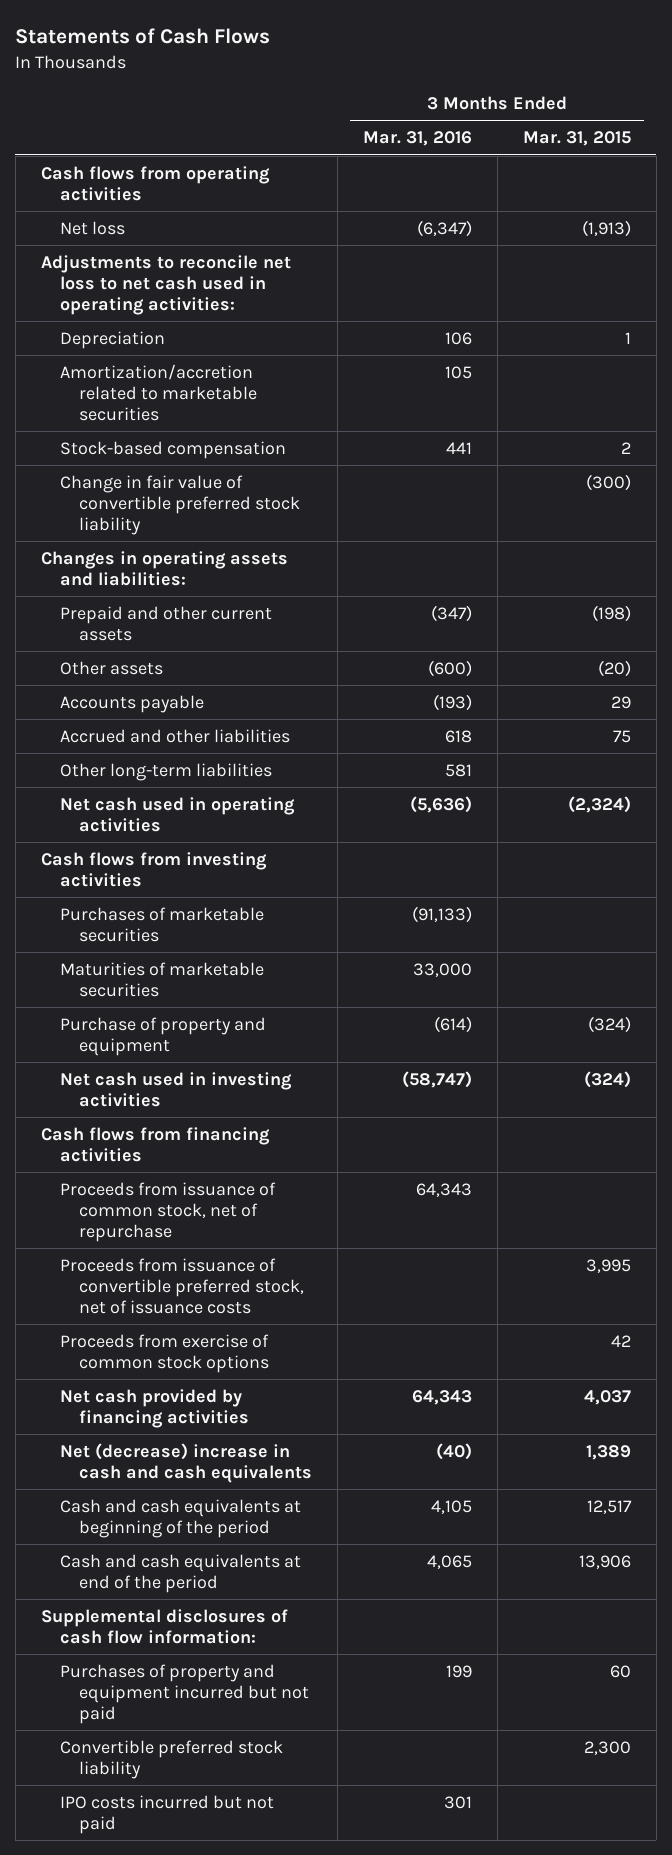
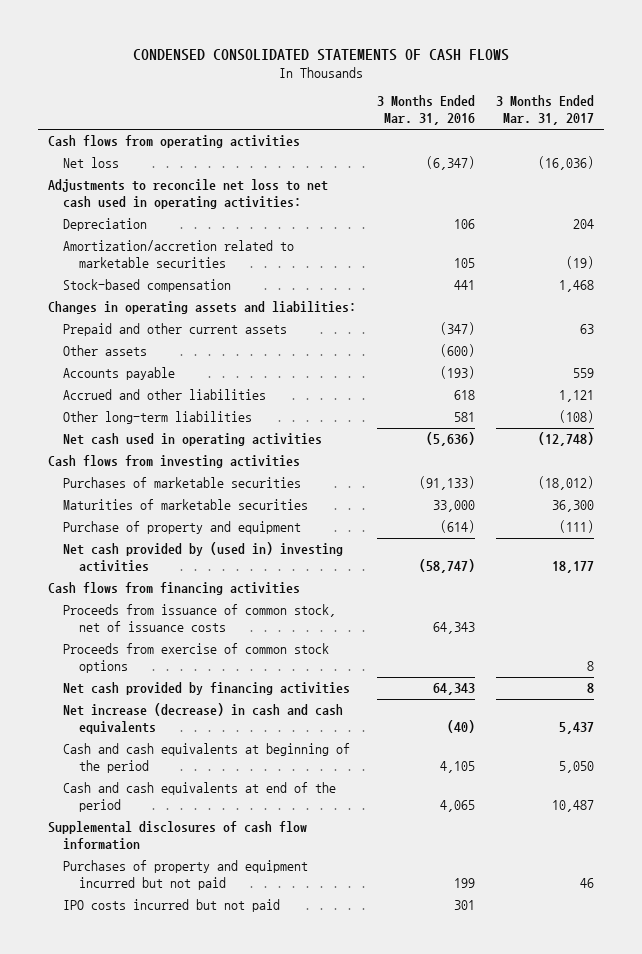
- Statements of Cash Flows
+ CONDENSED CONSOLIDATED STATEMENTS OF CASH FLOWS
- | 3 Months Ended Mar. 31, 2016 | 3 Months Ended Mar. 31, 2015
+ | 3 Months Ended Mar. 31, 2016 | 3 Months Ended Mar. 31, 2017
- Change in fair value of convertible preferred stock liability | | (300)
- Net cash used in investing activities | (58,747) | (324)
+ Net cash provided by (used in) investing activities | (58,747) | 18,177
- Proceeds from issuance of common stock, net of repurchase | 64,343 |
- Proceeds from issuance of convertible preferred stock, net of issuance costs | | 3,995
+ Proceeds from issuance of common stock, net of issuance costs | 64,343 |
- Net (decrease) increase in cash and cash equivalents | (40) | 1,389
+ Net increase (decrease) in cash and cash equivalents | (40) | 5,437
- Supplemental disclosures of cash flow information:
+ Supplemental disclosures of cash flow information
- Convertible preferred stock liability | | 2,300

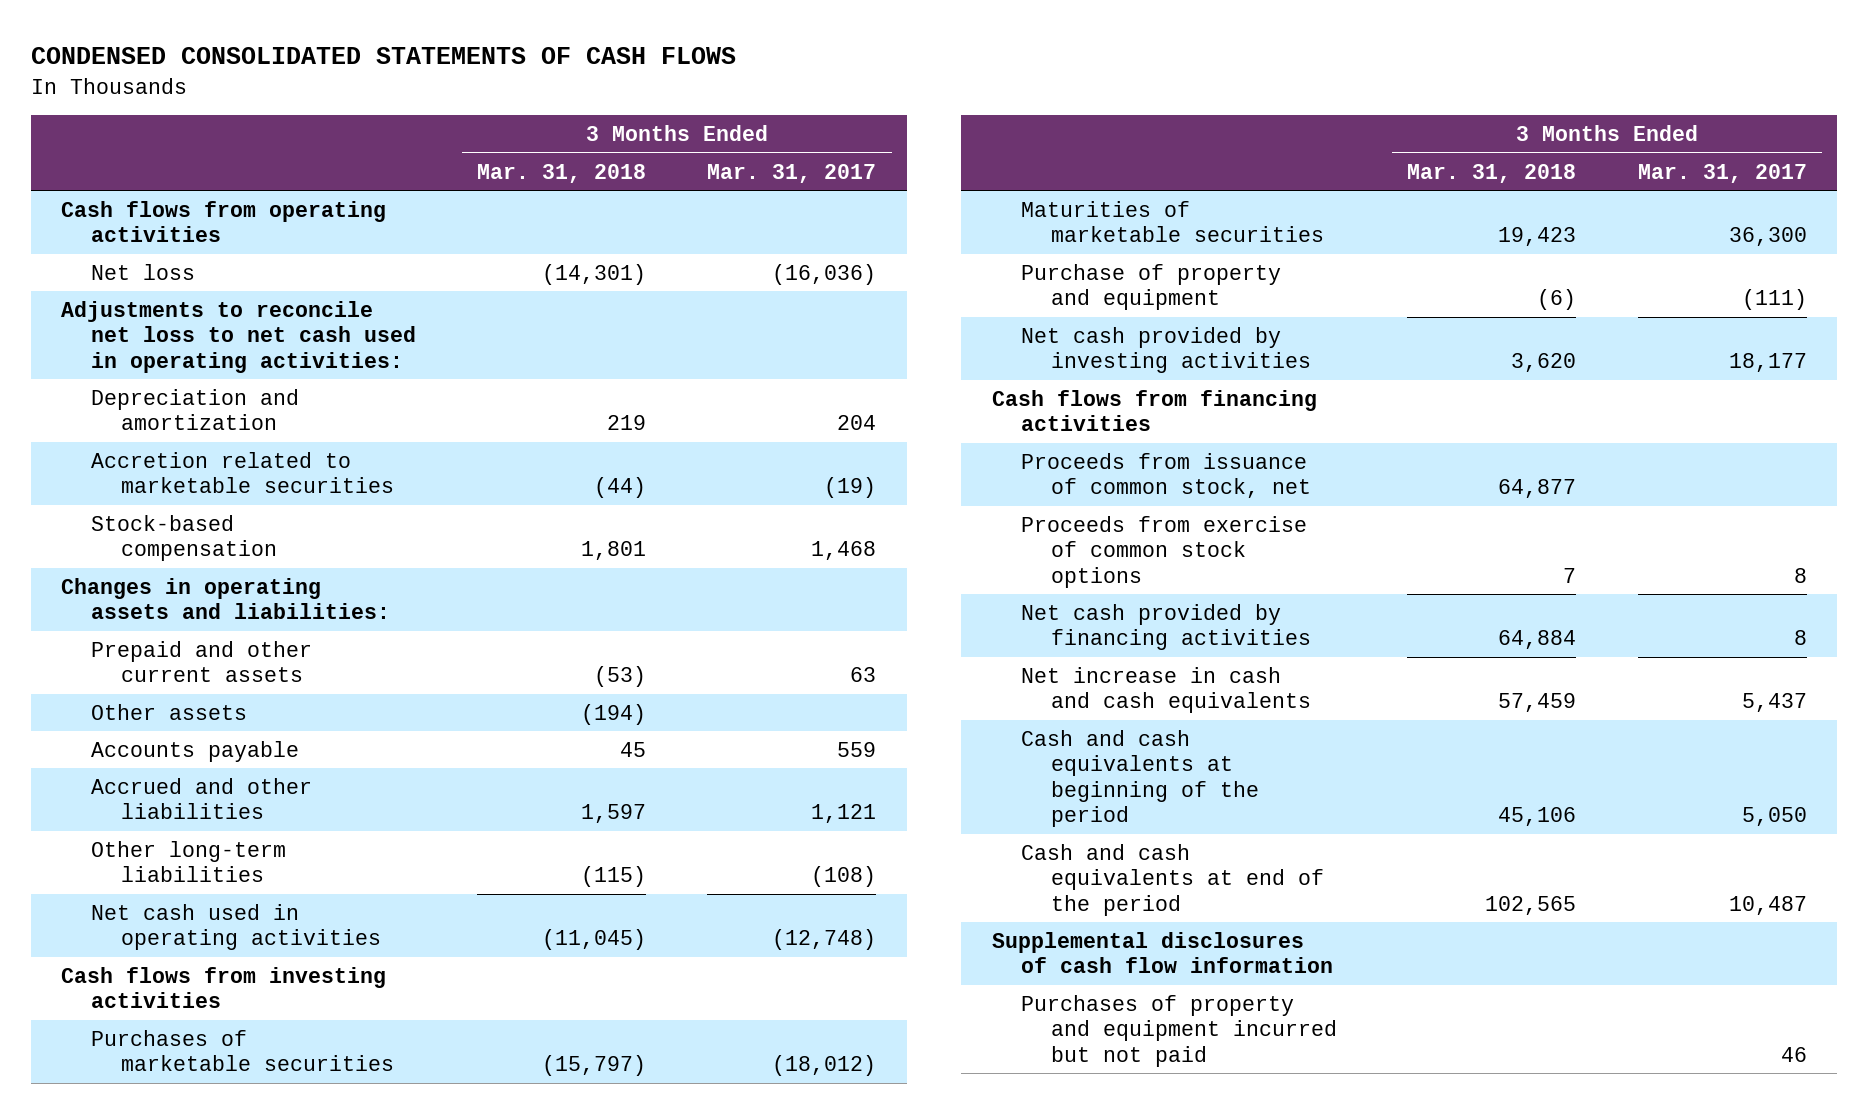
- | 3 Months Ended Mar. 31, 2016 | 3 Months Ended Mar. 31, 2017
+ | 3 Months Ended Mar. 31, 2018 | 3 Months Ended Mar. 31, 2017
- Depreciation | 106 | 204
- Amortization/accretion related to marketable securities | 105 | (19)
+ Depreciation and amortization | 219 | 204
+ Accretion related to marketable securities | (44) | (19)
- Net cash provided by (used in) investing activities | (58,747) | 18,177
+ Net cash provided by investing activities | 3,620 | 18,177
- Proceeds from issuance of common stock, net of issuance costs | 64,343 |
+ Proceeds from issuance of common stock, net | 64,877 |
- Net increase (decrease) in cash and cash equivalents | (40) | 5,437
+ Net increase in cash and cash equivalents | 57,459 | 5,437
- IPO costs incurred but not paid | 301 |

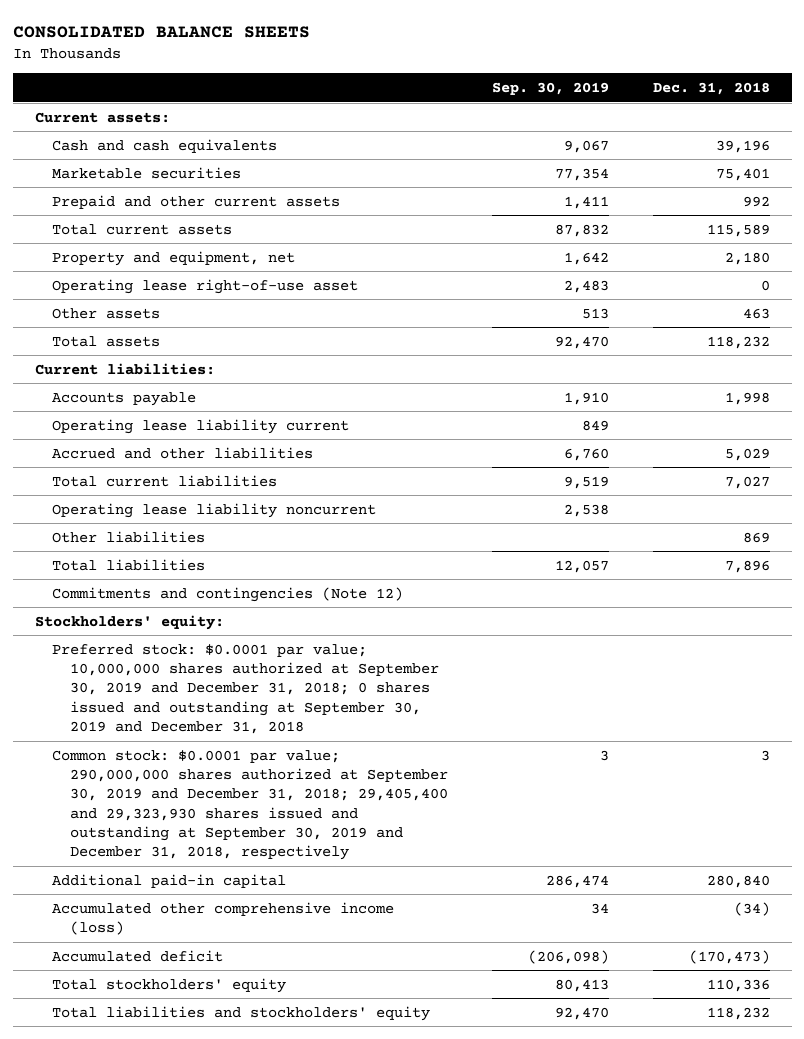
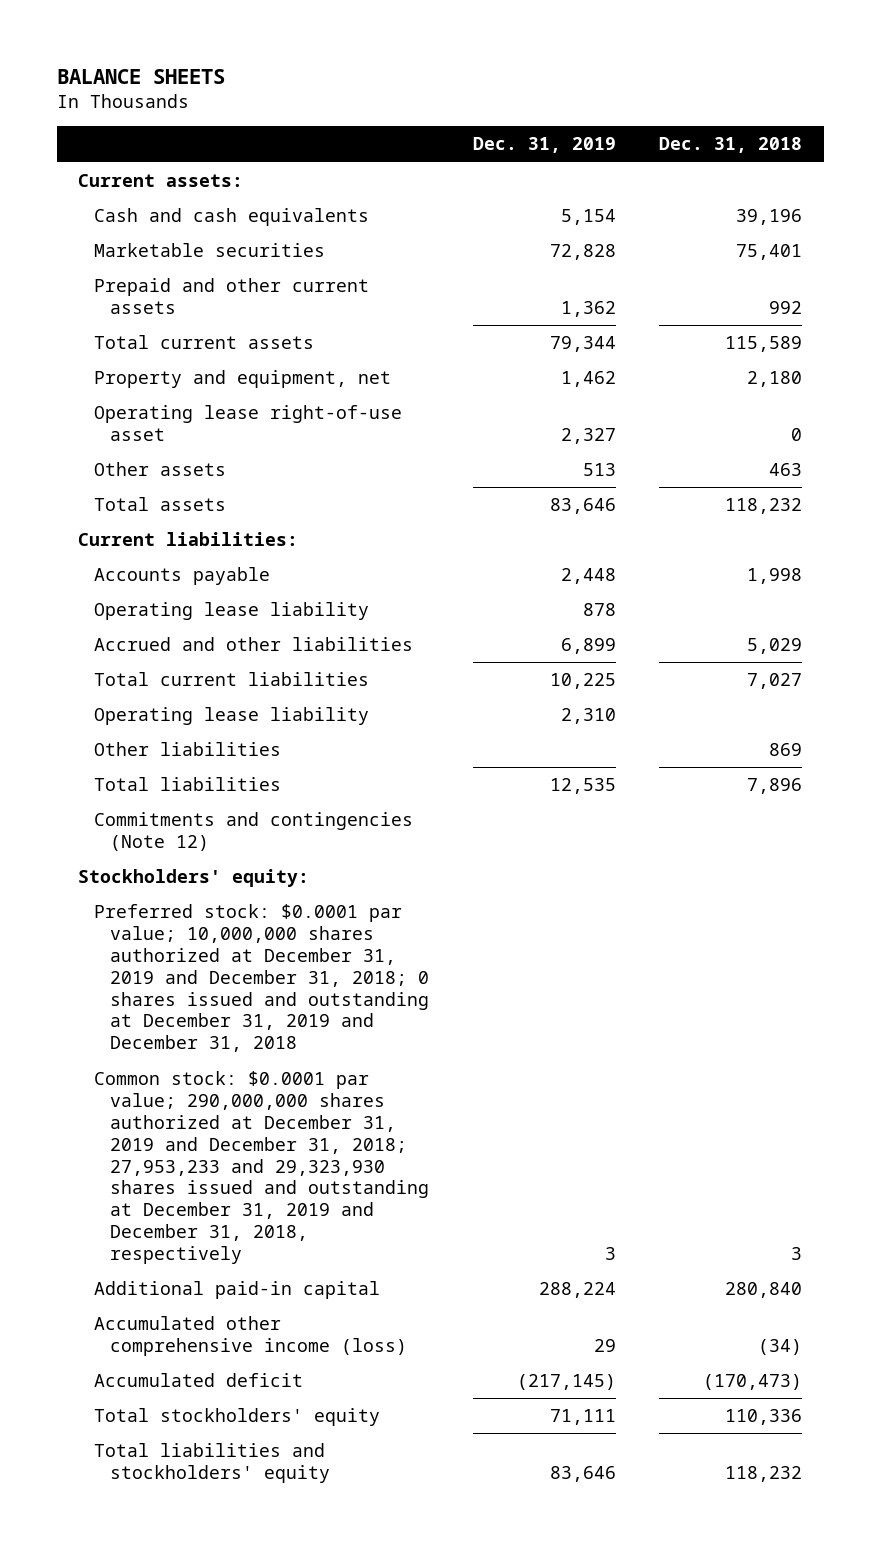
- CONSOLIDATED BALANCE SHEETS
+ BALANCE SHEETS
- | Sep. 30, 2019 | Dec. 31, 2018
+ | Dec. 31, 2019 | Dec. 31, 2018
- Operating lease liability current | 849 |
+ Operating lease liability | 878 |
- Operating lease liability noncurrent | 2,538 |
+ Operating lease liability | 2,310 |
- Preferred stock: $0.0001 par value; 10,000,000 shares authorized at September 30, 2019 and December 31, 2018; 0 shares issued and outstanding at September 30, 2019 and December 31, 2018
- Common stock: $0.0001 par value; 290,000,000 shares authorized at September 30, 2019 and December 31, 2018; 29,405,400 and 29,323,930 shares issued and outstanding at September 30, 2019 and December 31, 2018, respectively | 3 | 3
+ Preferred stock: $0.0001 par value; 10,000,000 shares authorized at December 31, 2019 and December 31, 2018; 0 shares issued and outstanding at December 31, 2019 and December 31, 2018
+ Common stock: $0.0001 par value; 290,000,000 shares authorized at December 31, 2019 and December 31, 2018; 27,953,233 and 29,323,930 shares issued and outstanding at December 31, 2019 and December 31, 2018, respectively | 3 | 3

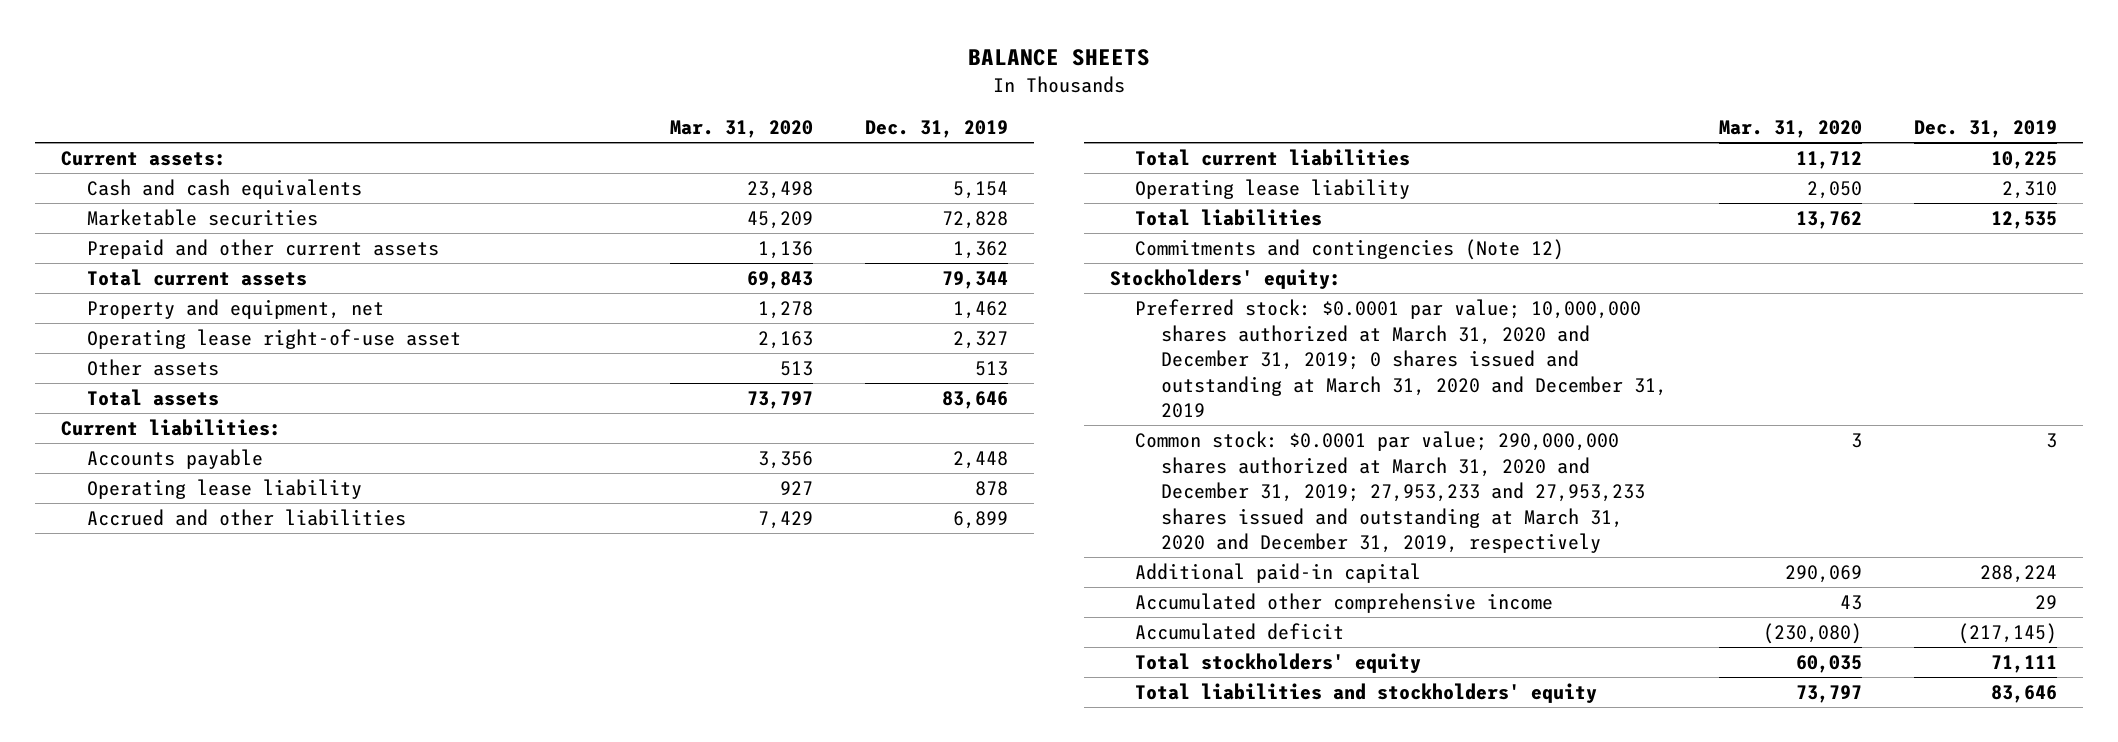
- | Dec. 31, 2019 | Dec. 31, 2018
+ | Mar. 31, 2020 | Dec. 31, 2019
- Other liabilities | | 869
- Preferred stock: $0.0001 par value; 10,000,000 shares authorized at December 31, 2019 and December 31, 2018; 0 shares issued and outstanding at December 31, 2019 and December 31, 2018
- Common stock: $0.0001 par value; 290,000,000 shares authorized at December 31, 2019 and December 31, 2018; 27,953,233 and 29,323,930 shares issued and outstanding at December 31, 2019 and December 31, 2018, respectively | 3 | 3
+ Preferred stock: $0.0001 par value; 10,000,000 shares authorized at March 31, 2020 and December 31, 2019; 0 shares issued and outstanding at March 31, 2020 and December 31, 2019
+ Common stock: $0.0001 par value; 290,000,000 shares authorized at March 31, 2020 and December 31, 2019; 27,953,233 and 27,953,233 shares issued and outstanding at March 31, 2020 and December 31, 2019, respectively | 3 | 3
- Accumulated other comprehensive income (loss) | 29 | (34)
+ Accumulated other comprehensive income | 43 | 29

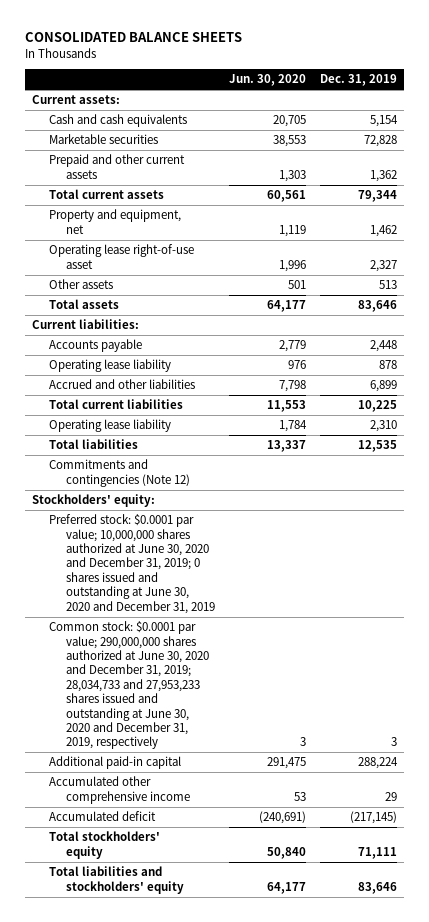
- BALANCE SHEETS
+ CONSOLIDATED BALANCE SHEETS
- | Mar. 31, 2020 | Dec. 31, 2019
+ | Jun. 30, 2020 | Dec. 31, 2019
- Preferred stock: $0.0001 par value; 10,000,000 shares authorized at March 31, 2020 and December 31, 2019; 0 shares issued and outstanding at March 31, 2020 and December 31, 2019
- Common stock: $0.0001 par value; 290,000,000 shares authorized at March 31, 2020 and December 31, 2019; 27,953,233 and 27,953,233 shares issued and outstanding at March 31, 2020 and December 31, 2019, respectively | 3 | 3
+ Preferred stock: $0.0001 par value; 10,000,000 shares authorized at June 30, 2020 and December 31, 2019; 0 shares issued and outstanding at June 30, 2020 and December 31, 2019
+ Common stock: $0.0001 par value; 290,000,000 shares authorized at June 30, 2020 and December 31, 2019; 28,034,733 and 27,953,233 shares issued and outstanding at June 30, 2020 and December 31, 2019, respectively | 3 | 3

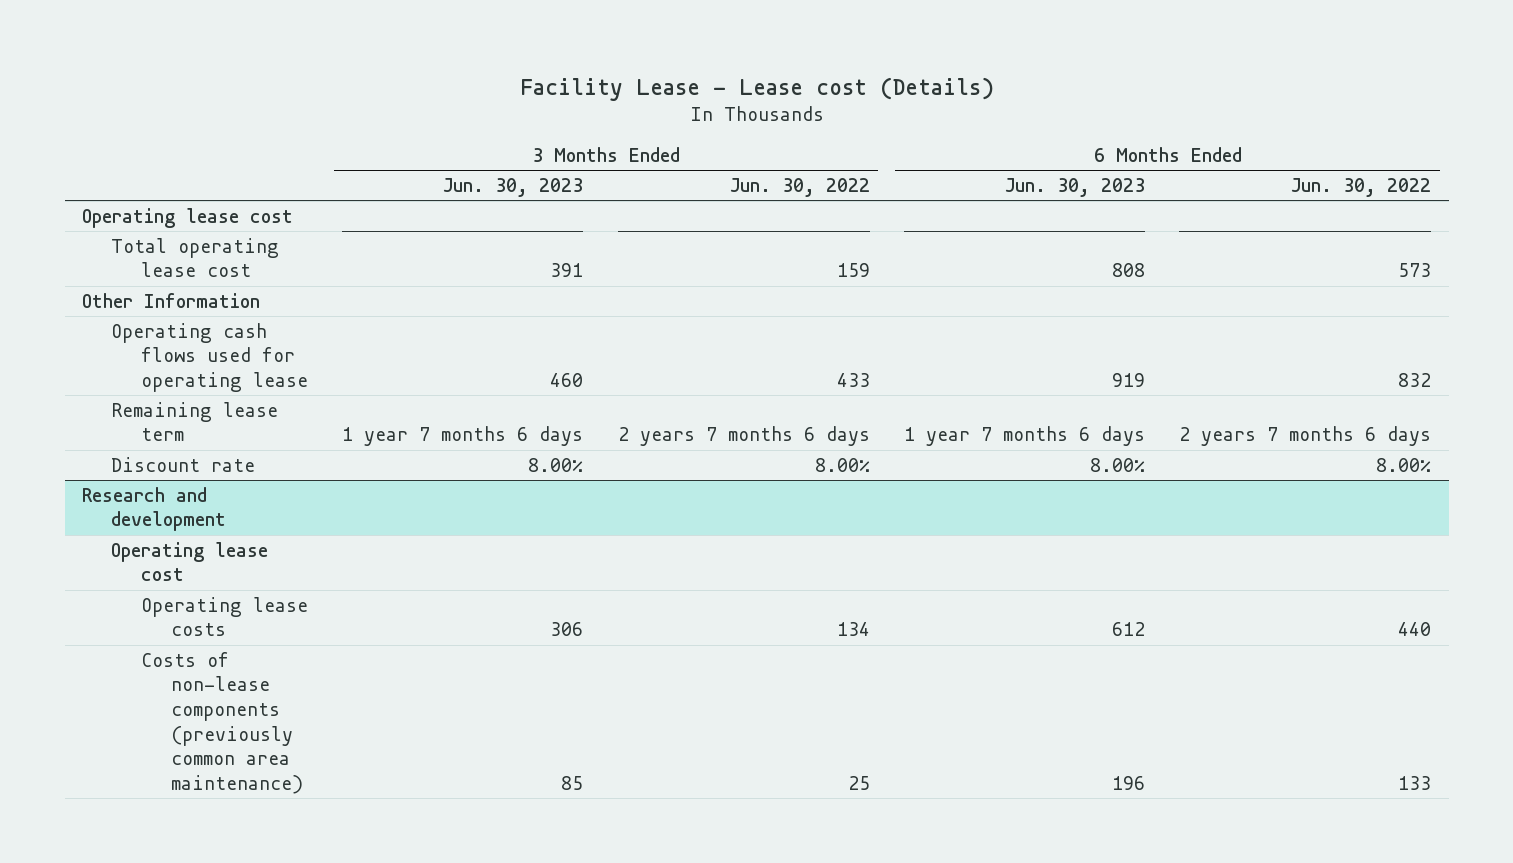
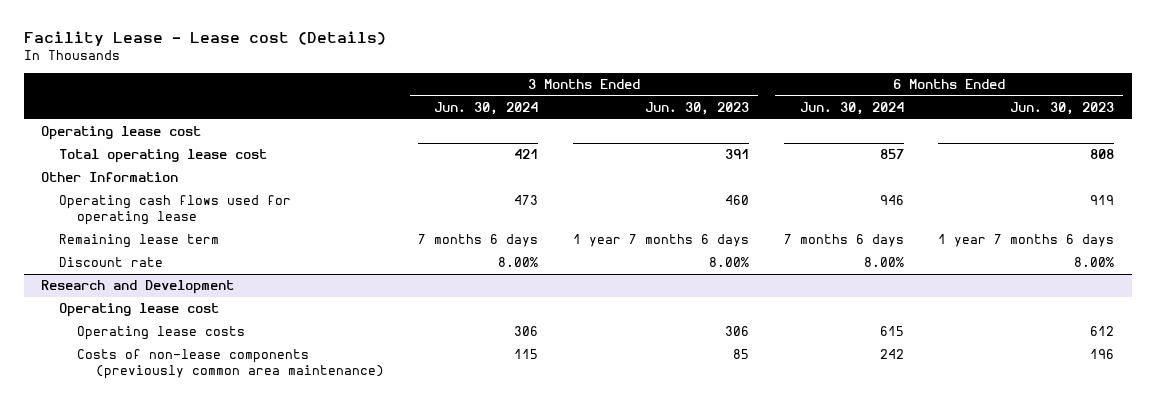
- | 3 Months Ended Jun. 30, 2023 | 3 Months Ended Jun. 30, 2022 | 6 Months Ended Jun. 30, 2023 | 6 Months Ended Jun. 30, 2022
+ | 3 Months Ended Jun. 30, 2024 | 3 Months Ended Jun. 30, 2023 | 6 Months Ended Jun. 30, 2024 | 6 Months Ended Jun. 30, 2023
- Research and development
+ Research and Development

